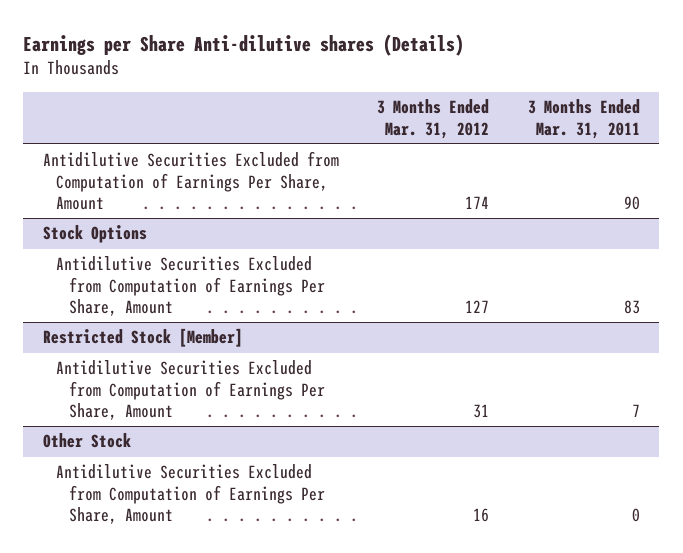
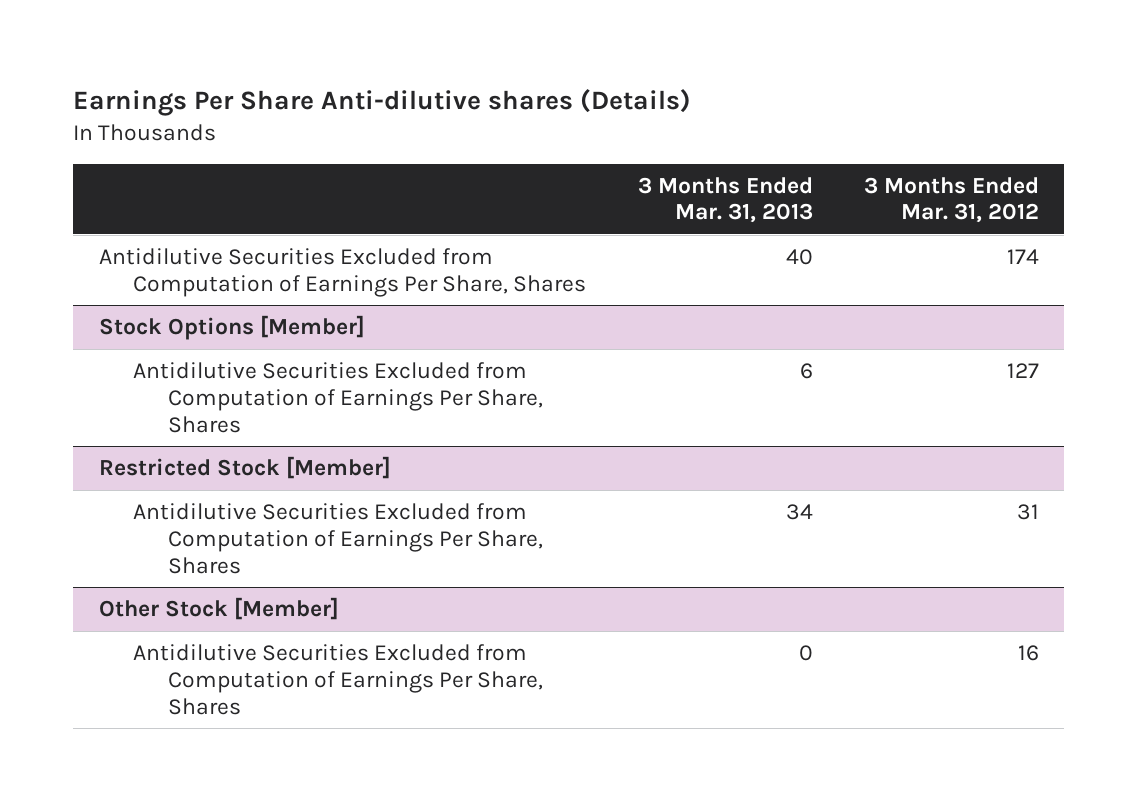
- Earnings per Share Anti-dilutive shares (Details)
+ Earnings Per Share Anti-dilutive shares (Details)
- | 3 Months Ended Mar. 31, 2012 | 3 Months Ended Mar. 31, 2011
+ | 3 Months Ended Mar. 31, 2013 | 3 Months Ended Mar. 31, 2012
- Antidilutive Securities Excluded from Computation of Earnings Per Share, Amount | 174 | 90
- Stock Options
- Antidilutive Securities Excluded from Computation of Earnings Per Share, Amount | 127 | 83
+ Antidilutive Securities Excluded from Computation of Earnings Per Share, Shares | 40 | 174
+ Stock Options [Member]
+ Antidilutive Securities Excluded from Computation of Earnings Per Share, Shares | 6 | 127
@ Restricted Stock [Member]
- Antidilutive Securities Excluded from Computation of Earnings Per Share, Amount | 31 | 7
- Other Stock
- Antidilutive Securities Excluded from Computation of Earnings Per Share, Amount | 16 | 0
@ Restricted Stock [Member]
+ Antidilutive Securities Excluded from Computation of Earnings Per Share, Shares | 34 | 31
+ Other Stock [Member]
+ Antidilutive Securities Excluded from Computation of Earnings Per Share, Shares | 0 | 16

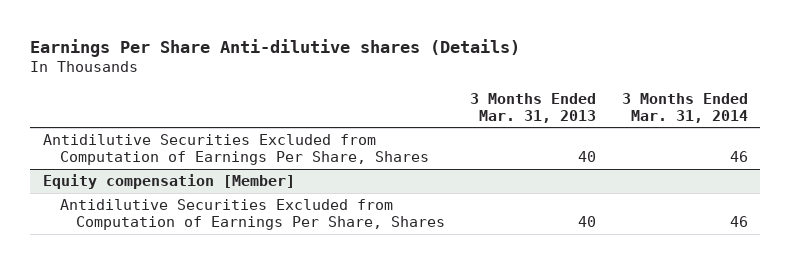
- | 3 Months Ended Mar. 31, 2013 | 3 Months Ended Mar. 31, 2012
+ | 3 Months Ended Mar. 31, 2013 | 3 Months Ended Mar. 31, 2014
- Stock Options [Member]
- Antidilutive Securities Excluded from Computation of Earnings Per Share, Shares | 6 | 127
- Restricted Stock [Member]
- Antidilutive Securities Excluded from Computation of Earnings Per Share, Shares | 34 | 31
- Other Stock [Member]
- Antidilutive Securities Excluded from Computation of Earnings Per Share, Shares | 0 | 16
+ Equity compensation [Member]
+ Antidilutive Securities Excluded from Computation of Earnings Per Share, Shares | 40 | 46

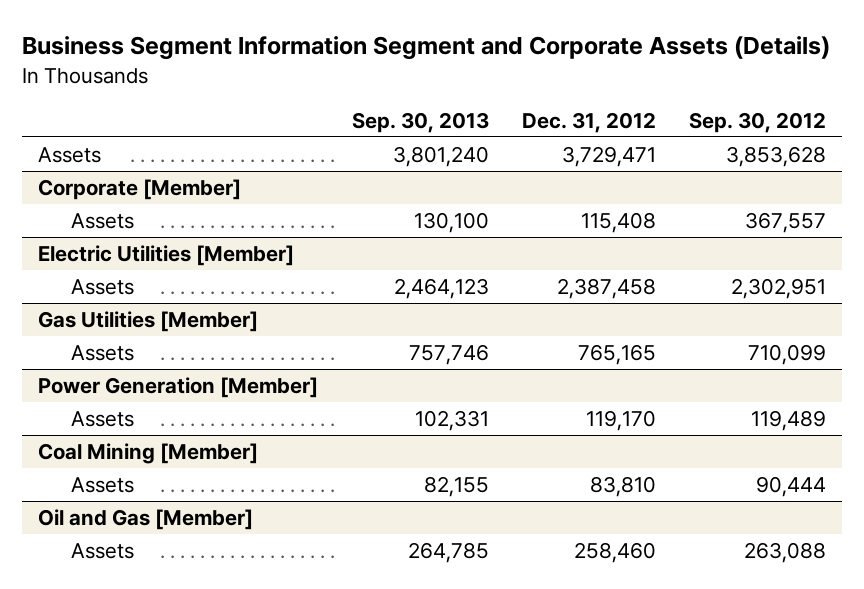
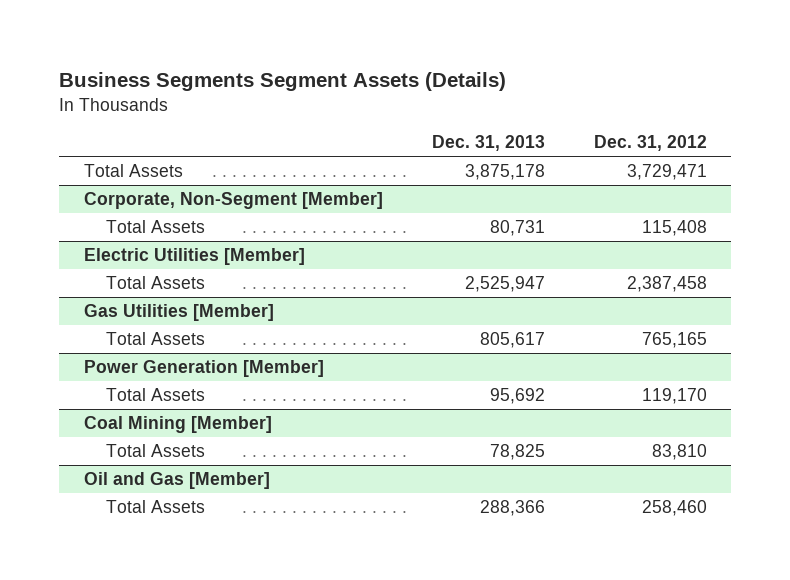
- Business Segment Information Segment and Corporate Assets (Details)
+ Business Segments Segment Assets (Details)
- | Sep. 30, 2013 | Dec. 31, 2012 | Sep. 30, 2012
+ | Dec. 31, 2013 | Dec. 31, 2012
- Assets | 3,801,240 | 3,729,471 | 3,853,628
- Corporate [Member]
- Assets | 130,100 | 115,408 | 367,557
+ Total Assets | 3,875,178 | 3,729,471
+ Corporate, Non-Segment [Member]
+ Total Assets | 80,731 | 115,408
@ Electric Utilities [Member]
- Assets | 2,464,123 | 2,387,458 | 2,302,951
+ Total Assets | 2,525,947 | 2,387,458
@ Gas Utilities [Member]
- Assets | 757,746 | 765,165 | 710,099
+ Total Assets | 805,617 | 765,165
@ Power Generation [Member]
- Assets | 102,331 | 119,170 | 119,489
+ Total Assets | 95,692 | 119,170
@ Coal Mining [Member]
- Assets | 82,155 | 83,810 | 90,444
+ Total Assets | 78,825 | 83,810
@ Oil and Gas [Member]
- Assets | 264,785 | 258,460 | 263,088
+ Total Assets | 288,366 | 258,460

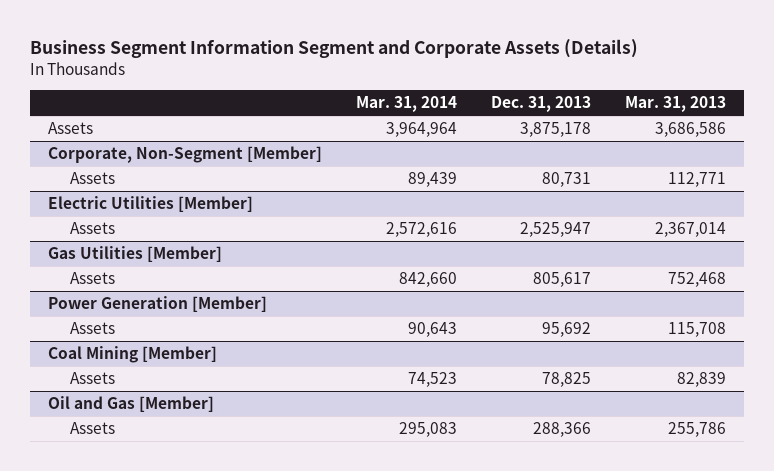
- Business Segments Segment Assets (Details)
+ Business Segment Information Segment and Corporate Assets (Details)
- | Dec. 31, 2013 | Dec. 31, 2012
+ | Mar. 31, 2014 | Dec. 31, 2013 | Mar. 31, 2013
- Total Assets | 3,875,178 | 3,729,471
+ Assets | 3,964,964 | 3,875,178 | 3,686,586
@ Corporate, Non-Segment [Member]
- Total Assets | 80,731 | 115,408
+ Assets | 89,439 | 80,731 | 112,771
@ Electric Utilities [Member]
- Total Assets | 2,525,947 | 2,387,458
+ Assets | 2,572,616 | 2,525,947 | 2,367,014
@ Gas Utilities [Member]
- Total Assets | 805,617 | 765,165
+ Assets | 842,660 | 805,617 | 752,468
@ Power Generation [Member]
- Total Assets | 95,692 | 119,170
+ Assets | 90,643 | 95,692 | 115,708
@ Coal Mining [Member]
- Total Assets | 78,825 | 83,810
+ Assets | 74,523 | 78,825 | 82,839
@ Oil and Gas [Member]
- Total Assets | 288,366 | 258,460
+ Assets | 295,083 | 288,366 | 255,786

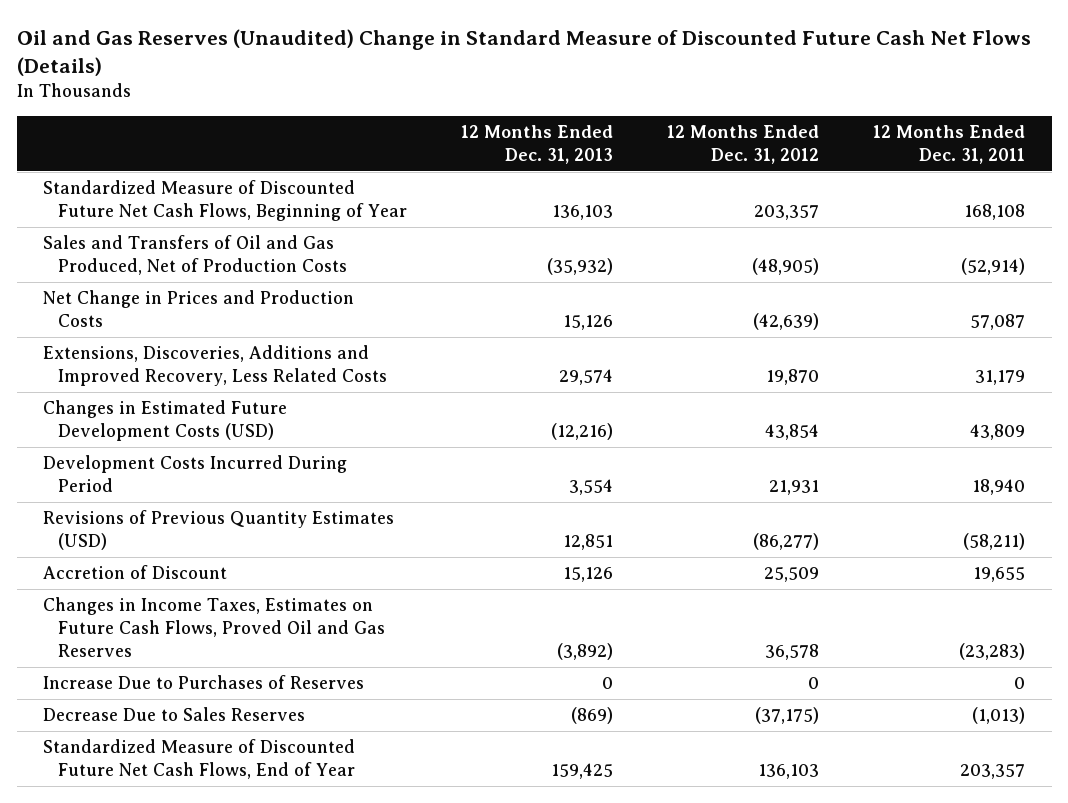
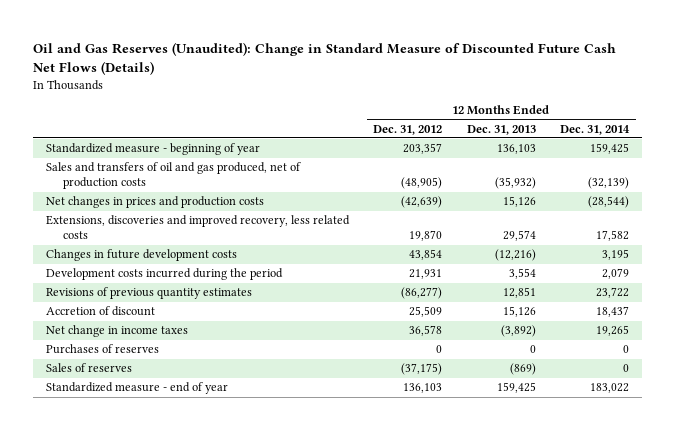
- Oil and Gas Reserves (Unaudited) Change in Standard Measure of Discounted Future Cash Net Flows (Details)
+ Oil and Gas Reserves (Unaudited): Change in Standard Measure of Discounted Future Cash Net Flows (Details)
- | 12 Months Ended Dec. 31, 2013 | 12 Months Ended Dec. 31, 2012 | 12 Months Ended Dec. 31, 2011
+ | 12 Months Ended Dec. 31, 2012 | 12 Months Ended Dec. 31, 2013 | 12 Months Ended Dec. 31, 2014
- Standardized Measure of Discounted Future Net Cash Flows, Beginning of Year | 136,103 | 203,357 | 168,108
- Sales and Transfers of Oil and Gas Produced, Net of Production Costs | (35,932) | (48,905) | (52,914)
- Net Change in Prices and Production Costs | 15,126 | (42,639) | 57,087
- Extensions, Discoveries, Additions and Improved Recovery, Less Related Costs | 29,574 | 19,870 | 31,179
- Changes in Estimated Future Development Costs (USD) | (12,216) | 43,854 | 43,809
- Development Costs Incurred During Period | 3,554 | 21,931 | 18,940
- Revisions of Previous Quantity Estimates (USD) | 12,851 | (86,277) | (58,211)
- Accretion of Discount | 15,126 | 25,509 | 19,655
- Changes in Income Taxes, Estimates on Future Cash Flows, Proved Oil and Gas Reserves | (3,892) | 36,578 | (23,283)
- Increase Due to Purchases of Reserves | 0 | 0 | 0
- Decrease Due to Sales Reserves | (869) | (37,175) | (1,013)
- Standardized Measure of Discounted Future Net Cash Flows, End of Year | 159,425 | 136,103 | 203,357
+ Standardized measure - beginning of year | 203,357 | 136,103 | 159,425
+ Sales and transfers of oil and gas produced, net of production costs | (48,905) | (35,932) | (32,139)
+ Net changes in prices and production costs | (42,639) | 15,126 | (28,544)
+ Extensions, discoveries and improved recovery, less related costs | 19,870 | 29,574 | 17,582
+ Changes in future development costs | 43,854 | (12,216) | 3,195
+ Development costs incurred during the period | 21,931 | 3,554 | 2,079
+ Revisions of previous quantity estimates | (86,277) | 12,851 | 23,722
+ Accretion of discount | 25,509 | 15,126 | 18,437
+ Net change in income taxes | 36,578 | (3,892) | 19,265
+ Purchases of reserves | 0 | 0 | 0
+ Sales of reserves | (37,175) | (869) | 0
+ Standardized measure - end of year | 136,103 | 159,425 | 183,022

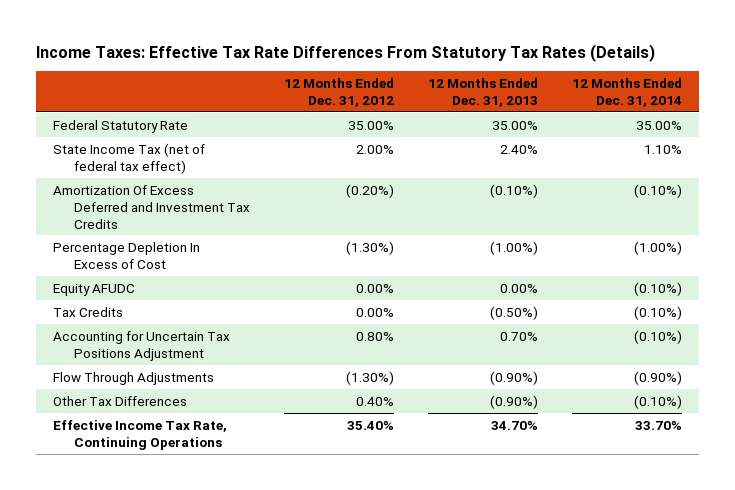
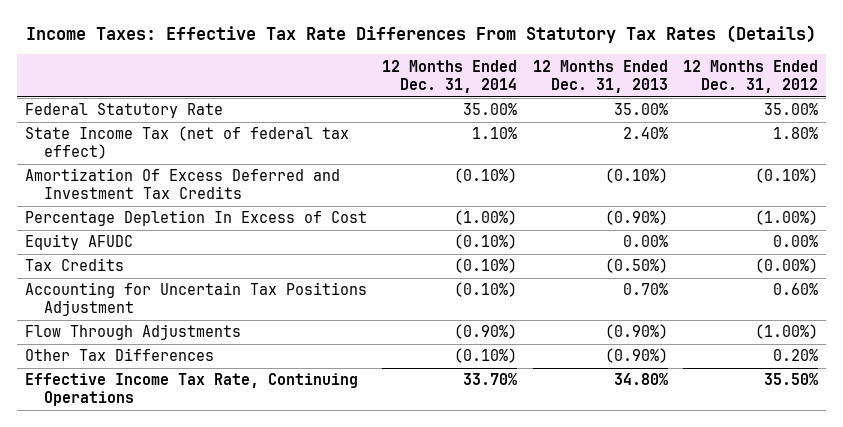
- | 12 Months Ended Dec. 31, 2012 | 12 Months Ended Dec. 31, 2013 | 12 Months Ended Dec. 31, 2014
+ | 12 Months Ended Dec. 31, 2014 | 12 Months Ended Dec. 31, 2013 | 12 Months Ended Dec. 31, 2012
- State Income Tax (net of federal tax effect) | 2.00% | 2.40% | 1.10%
- Amortization Of Excess Deferred and Investment Tax Credits | (0.20%) | (0.10%) | (0.10%)
- Percentage Depletion In Excess of Cost | (1.30%) | (1.00%) | (1.00%)
+ State Income Tax (net of federal tax effect) | 1.10% | 2.40% | 1.80%
+ Amortization Of Excess Deferred and Investment Tax Credits | (0.10%) | (0.10%) | (0.10%)
+ Percentage Depletion In Excess of Cost | (1.00%) | (0.90%) | (1.00%)
- Tax Credits | 0.00% | (0.50%) | (0.10%)
- Accounting for Uncertain Tax Positions Adjustment | 0.80% | 0.70% | (0.10%)
- Flow Through Adjustments | (1.30%) | (0.90%) | (0.90%)
- Other Tax Differences | 0.40% | (0.90%) | (0.10%)
- Effective Income Tax Rate, Continuing Operations | 35.40% | 34.70% | 33.70%
+ Tax Credits | (0.10%) | (0.50%) | (0.00%)
+ Accounting for Uncertain Tax Positions Adjustment | (0.10%) | 0.70% | 0.60%
+ Flow Through Adjustments | (0.90%) | (0.90%) | (1.00%)
+ Other Tax Differences | (0.10%) | (0.90%) | 0.20%
+ Effective Income Tax Rate, Continuing Operations | 33.70% | 34.80% | 35.50%

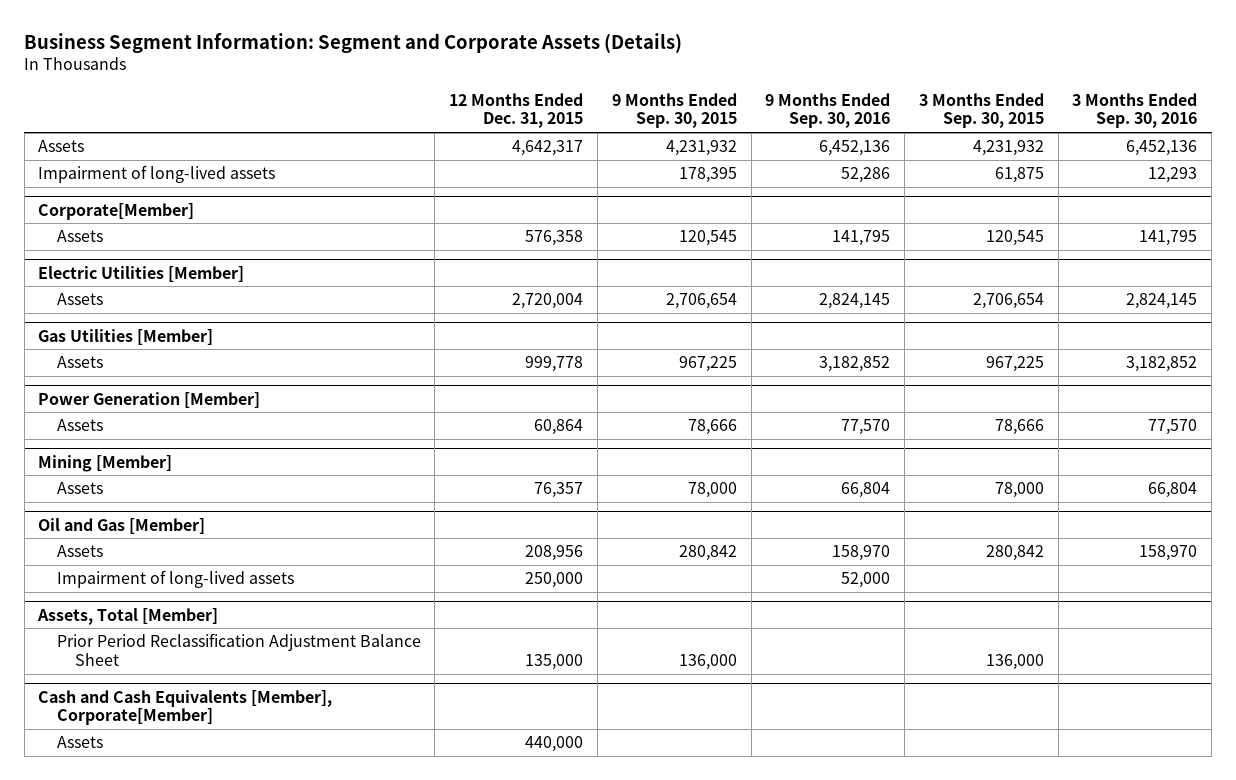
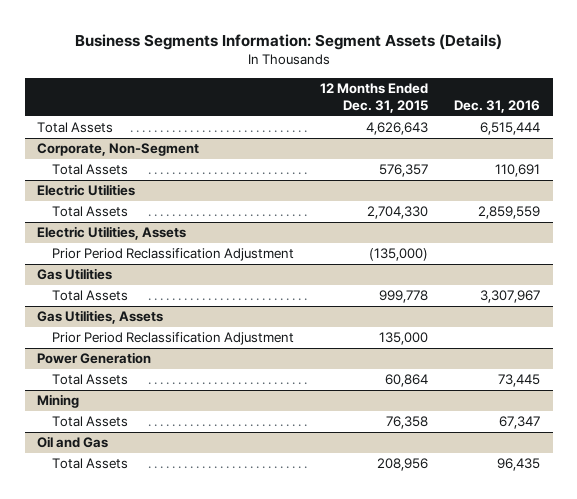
- Business Segment Information: Segment and Corporate Assets (Details)
+ Business Segments Information: Segment Assets (Details)
- | 12 Months Ended Dec. 31, 2015 | 9 Months Ended Sep. 30, 2015 | 9 Months Ended Sep. 30, 2016 | 3 Months Ended Sep. 30, 2015 | 3 Months Ended Sep. 30, 2016
+ | 12 Months Ended Dec. 31, 2015 | Dec. 31, 2016
- Assets | 4,642,317 | 4,231,932 | 6,452,136 | 4,231,932 | 6,452,136
- Impairment of long-lived assets | | 178,395 | 52,286 | 61,875 | 12,293
- Corporate[Member]
- Assets | 576,358 | 120,545 | 141,795 | 120,545 | 141,795
- Electric Utilities [Member]
- Assets | 2,720,004 | 2,706,654 | 2,824,145 | 2,706,654 | 2,824,145
- Gas Utilities [Member]
- Assets | 999,778 | 967,225 | 3,182,852 | 967,225 | 3,182,852
- Power Generation [Member]
- Assets | 60,864 | 78,666 | 77,570 | 78,666 | 77,570
- Mining [Member]
- Assets | 76,357 | 78,000 | 66,804 | 78,000 | 66,804
- Oil and Gas [Member]
- Assets | 208,956 | 280,842 | 158,970 | 280,842 | 158,970
- Impairment of long-lived assets | 250,000 | | 52,000 | |
- Assets, Total [Member]
- Prior Period Reclassification Adjustment Balance Sheet | 135,000 | 136,000 | | 136,000 |
- Cash and Cash Equivalents [Member], Corporate[Member]
- Assets | 440,000 | | | |
+ Total Assets | 4,626,643 | 6,515,444
+ Corporate, Non-Segment
+ Total Assets | 576,357 | 110,691
+ Electric Utilities
+ Total Assets | 2,704,330 | 2,859,559
+ Electric Utilities, Assets
+ Prior Period Reclassification Adjustment | (135,000) |
+ Gas Utilities
+ Total Assets | 999,778 | 3,307,967
+ Gas Utilities, Assets
+ Prior Period Reclassification Adjustment | 135,000 |
+ Power Generation
+ Total Assets | 60,864 | 73,445
+ Mining
+ Total Assets | 76,358 | 67,347
+ Oil and Gas
+ Total Assets | 208,956 | 96,435

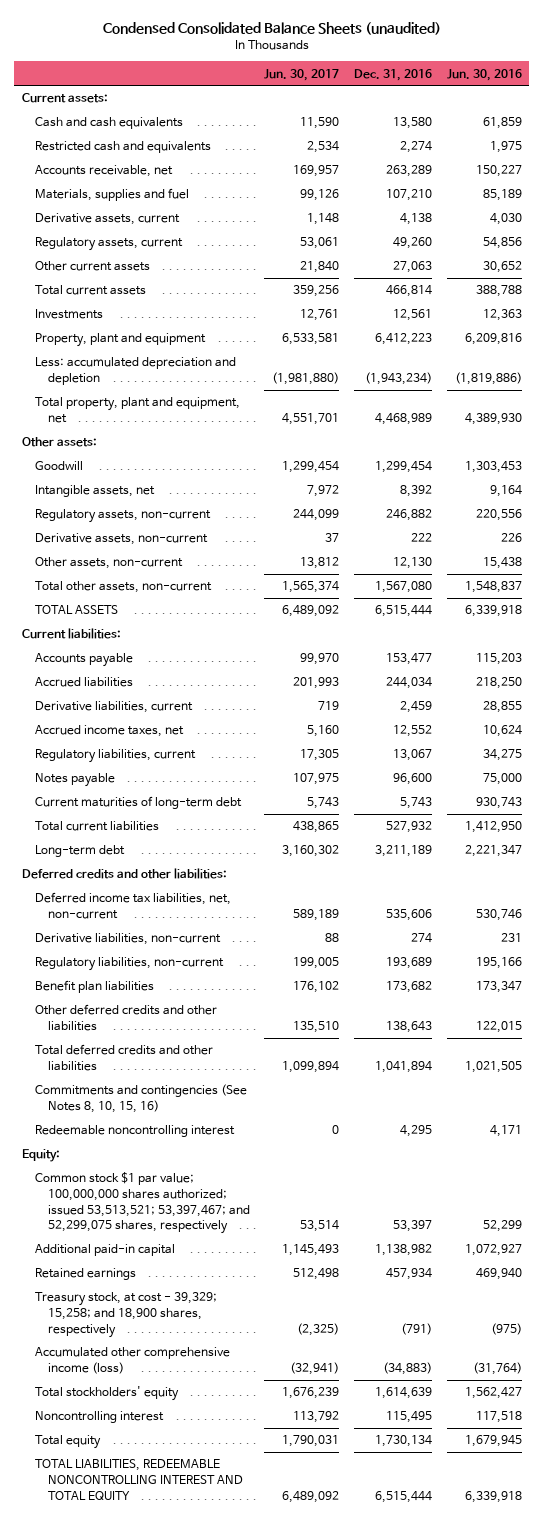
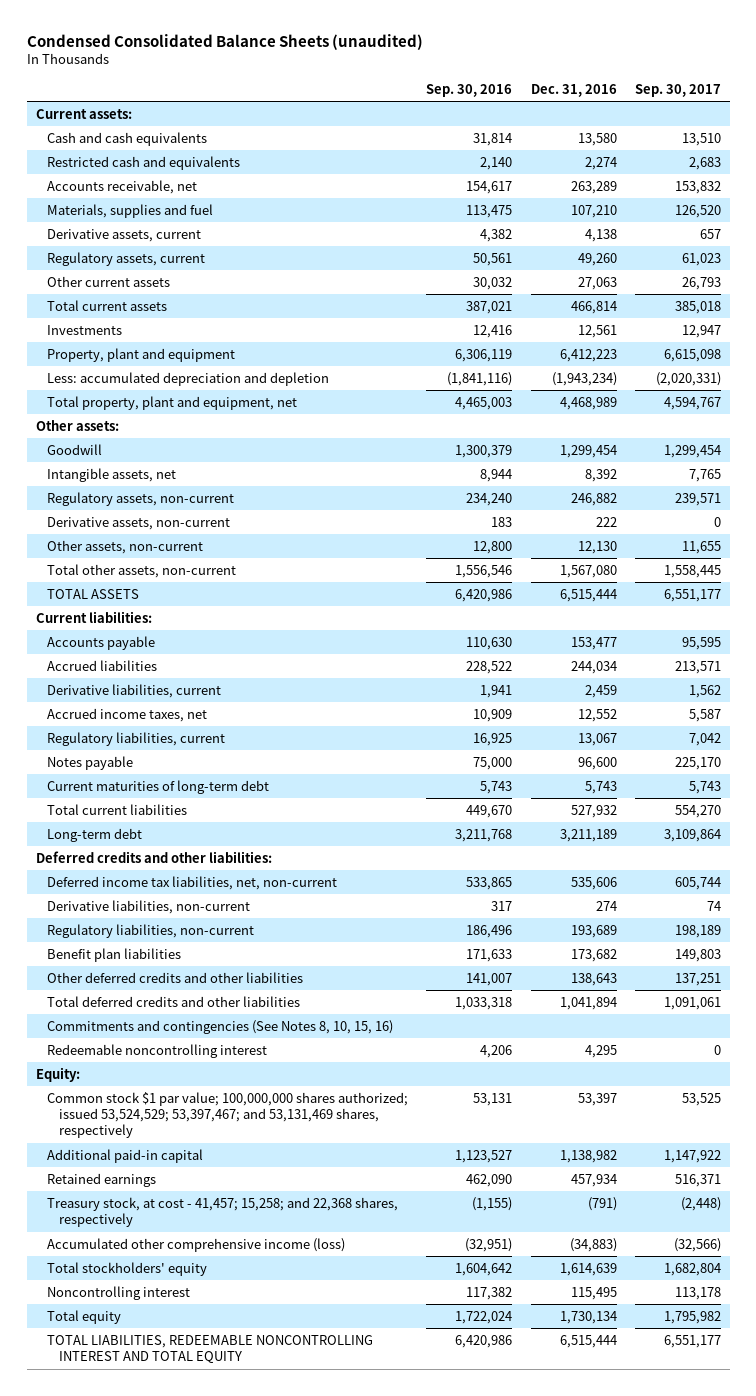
- | Jun. 30, 2017 | Dec. 31, 2016 | Jun. 30, 2016
+ | Sep. 30, 2016 | Dec. 31, 2016 | Sep. 30, 2017
- Common stock $1 par value; 100,000,000 shares authorized; issued 53,513,521; 53,397,467; and 52,299,075 shares, respectively | 53,514 | 53,397 | 52,299
+ Common stock $1 par value; 100,000,000 shares authorized; issued 53,524,529; 53,397,467; and 53,131,469 shares, respectively | 53,131 | 53,397 | 53,525
- Treasury stock, at cost - 39,329; 15,258; and 18,900 shares, respectively | (2,325) | (791) | (975)
+ Treasury stock, at cost - 41,457; 15,258; and 22,368 shares, respectively | (1,155) | (791) | (2,448)

